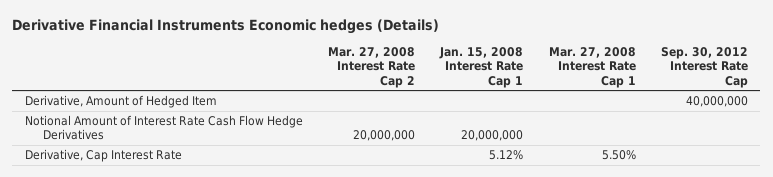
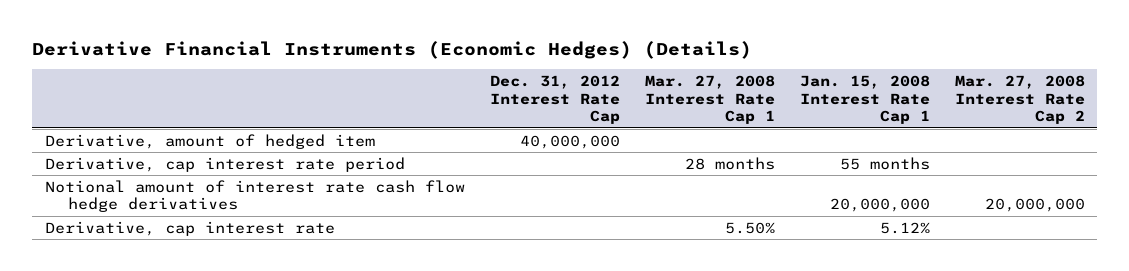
- Derivative Financial Instruments Economic hedges (Details)
+ Derivative Financial Instruments (Economic Hedges) (Details)
- | Mar. 27, 2008 Interest Rate Cap 2 | Jan. 15, 2008 Interest Rate Cap 1 | Mar. 27, 2008 Interest Rate Cap 1 | Sep. 30, 2012 Interest Rate Cap
+ | Dec. 31, 2012 Interest Rate Cap | Mar. 27, 2008 Interest Rate Cap 1 | Jan. 15, 2008 Interest Rate Cap 1 | Mar. 27, 2008 Interest Rate Cap 2
- Derivative, Amount of Hedged Item | | | | 40,000,000
- Notional Amount of Interest Rate Cash Flow Hedge Derivatives | 20,000,000 | 20,000,000 | |
- Derivative, Cap Interest Rate | | 5.12% | 5.50% |
+ Derivative, amount of hedged item | 40,000,000 | | |
+ Derivative, cap interest rate period | | 28 months | 55 months |
+ Notional amount of interest rate cash flow hedge derivatives | | | 20,000,000 | 20,000,000
+ Derivative, cap interest rate | | 5.50% | 5.12% |

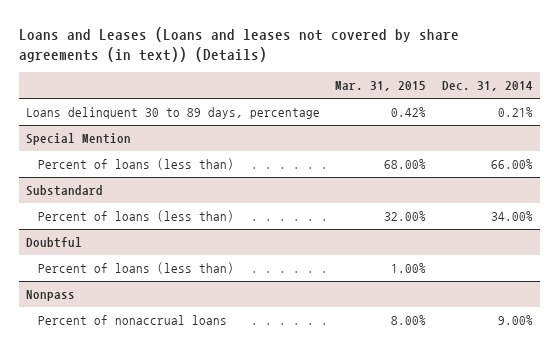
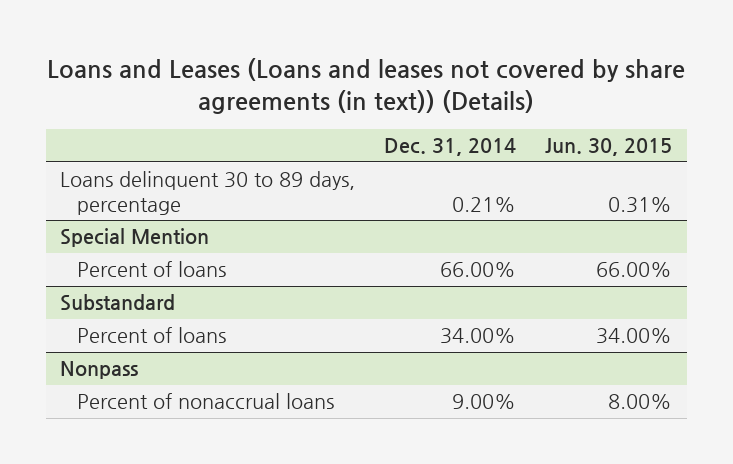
- | Mar. 31, 2015 | Dec. 31, 2014
+ | Dec. 31, 2014 | Jun. 30, 2015
@ Special Mention
- Percent of loans (less than) | 68.00% | 66.00%
+ Percent of loans | 66.00% | 66.00%
@ Substandard
- Percent of loans (less than) | 32.00% | 34.00%
- Doubtful
- Percent of loans (less than) | 1.00% |
@ Substandard
+ Percent of loans | 34.00% | 34.00%

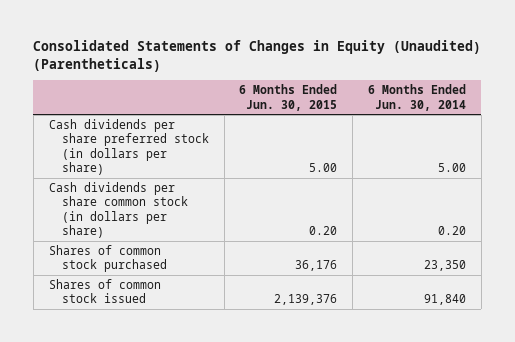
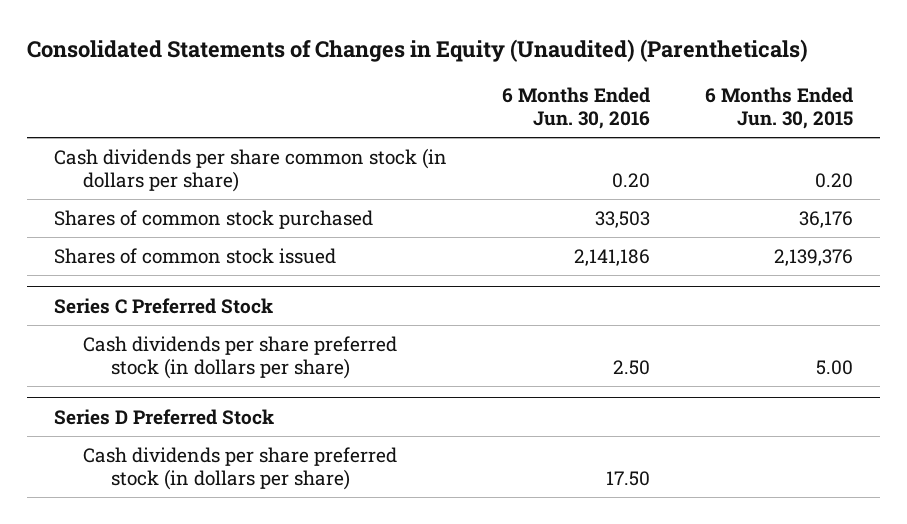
- | 6 Months Ended Jun. 30, 2015 | 6 Months Ended Jun. 30, 2014
+ | 6 Months Ended Jun. 30, 2016 | 6 Months Ended Jun. 30, 2015
- Cash dividends per share preferred stock (in dollars per share) | 5.00 | 5.00
+ Series C Preferred Stock
+ Cash dividends per share preferred stock (in dollars per share) | 2.50 | 5.00
+ Series D Preferred Stock
+ Cash dividends per share preferred stock (in dollars per share) | 17.50 |

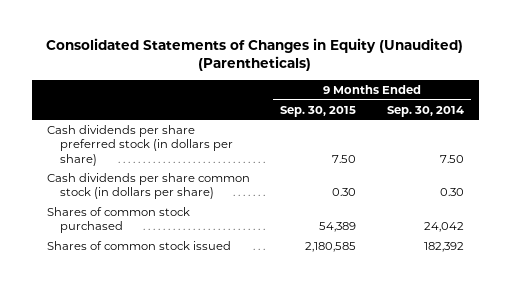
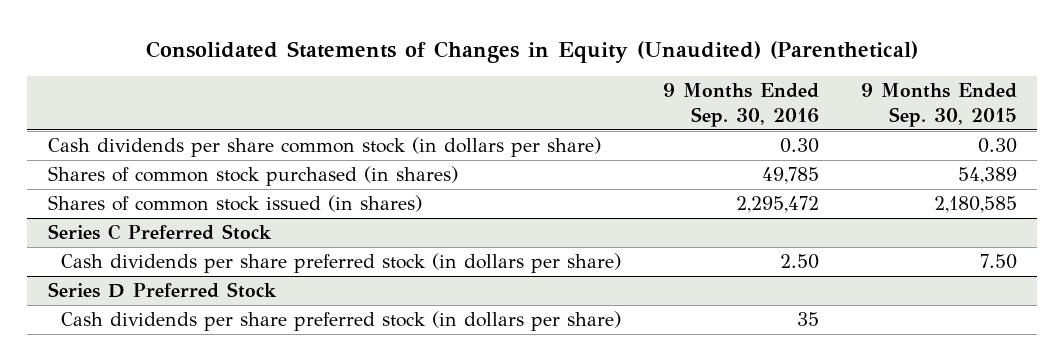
- Consolidated Statements of Changes in Equity (Unaudited) (Parentheticals)
+ Consolidated Statements of Changes in Equity (Unaudited) (Parenthetical)
- | 9 Months Ended Sep. 30, 2015 | 9 Months Ended Sep. 30, 2014
+ | 9 Months Ended Sep. 30, 2016 | 9 Months Ended Sep. 30, 2015
- Cash dividends per share preferred stock (in dollars per share) | 7.50 | 7.50
- Shares of common stock purchased | 54,389 | 24,042
- Shares of common stock issued | 2,180,585 | 182,392
+ Shares of common stock purchased (in shares) | 49,785 | 54,389
+ Shares of common stock issued (in shares) | 2,295,472 | 2,180,585
+ Series C Preferred Stock
+ Cash dividends per share preferred stock (in dollars per share) | 2.50 | 7.50
+ Series D Preferred Stock
+ Cash dividends per share preferred stock (in dollars per share) | 35 |

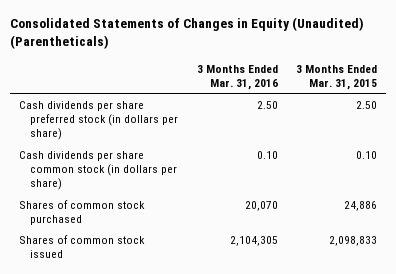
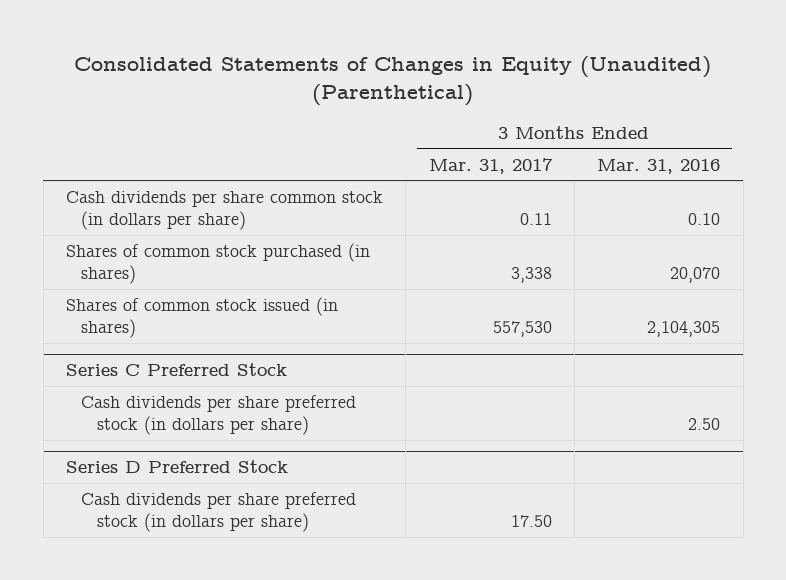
- Consolidated Statements of Changes in Equity (Unaudited) (Parentheticals)
+ Consolidated Statements of Changes in Equity (Unaudited) (Parenthetical)
- | 3 Months Ended Mar. 31, 2016 | 3 Months Ended Mar. 31, 2015
+ | 3 Months Ended Mar. 31, 2017 | 3 Months Ended Mar. 31, 2016
- Cash dividends per share preferred stock (in dollars per share) | 2.50 | 2.50
- Shares of common stock purchased | 20,070 | 24,886
- Shares of common stock issued | 2,104,305 | 2,098,833
+ Shares of common stock purchased (in shares) | 3,338 | 20,070
+ Shares of common stock issued (in shares) | 557,530 | 2,104,305
+ Series C Preferred Stock
+ Cash dividends per share preferred stock (in dollars per share) | | 2.50
+ Series D Preferred Stock
+ Cash dividends per share preferred stock (in dollars per share) | 17.50 |

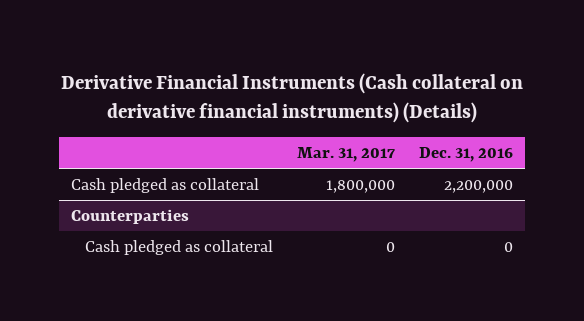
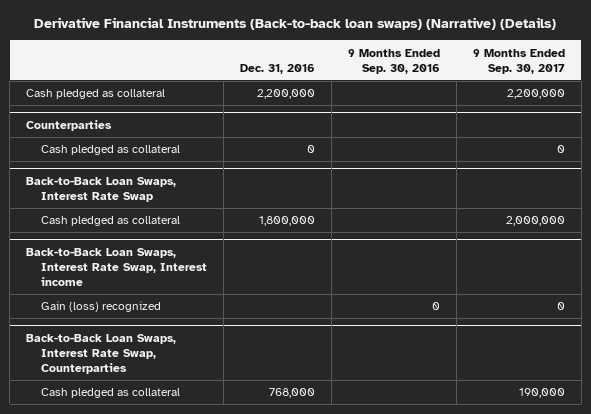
- Derivative Financial Instruments (Cash collateral on derivative financial instruments) (Details)
+ Derivative Financial Instruments (Back-to-back loan swaps) (Narrative) (Details)
- | Mar. 31, 2017 | Dec. 31, 2016
+ | Dec. 31, 2016 | 9 Months Ended Sep. 30, 2016 | 9 Months Ended Sep. 30, 2017
+ Back-to-Back Loan Swaps, Interest Rate Swap
+ Cash pledged as collateral | 1,800,000 | | 2,000,000
+ Back-to-Back Loan Swaps, Interest Rate Swap, Interest income
+ Gain (loss) recognized | | 0 | 0
+ Back-to-Back Loan Swaps, Interest Rate Swap, Counterparties
+ Cash pledged as collateral | 768,000 | | 190,000

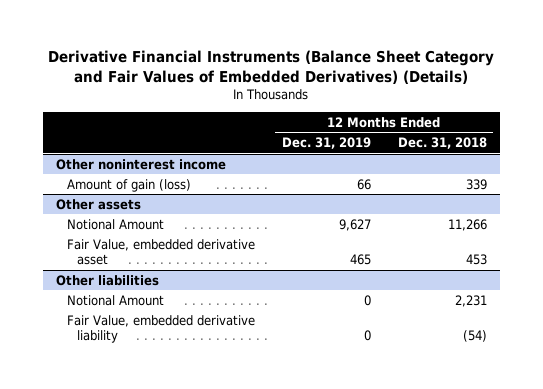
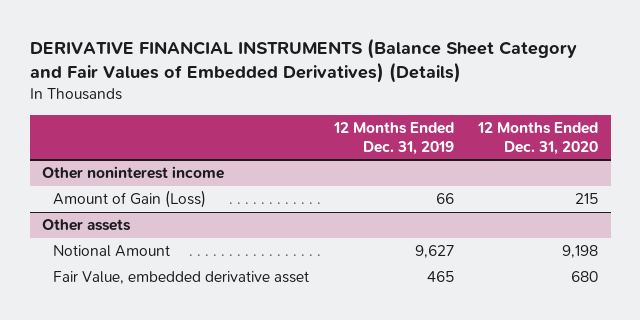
- Derivative Financial Instruments (Balance Sheet Category and Fair Values of Embedded Derivatives) (Details)
+ DERIVATIVE FINANCIAL INSTRUMENTS (Balance Sheet Category and Fair Values of Embedded Derivatives) (Details)
- | 12 Months Ended Dec. 31, 2019 | 12 Months Ended Dec. 31, 2018
+ | 12 Months Ended Dec. 31, 2019 | 12 Months Ended Dec. 31, 2020
@ Other noninterest income
- Amount of gain (loss) | 66 | 339
+ Amount of Gain (Loss) | 66 | 215
- Other liabilities
- Notional Amount | 0 | 2,231
- Fair Value, embedded derivative liability | 0 | (54)

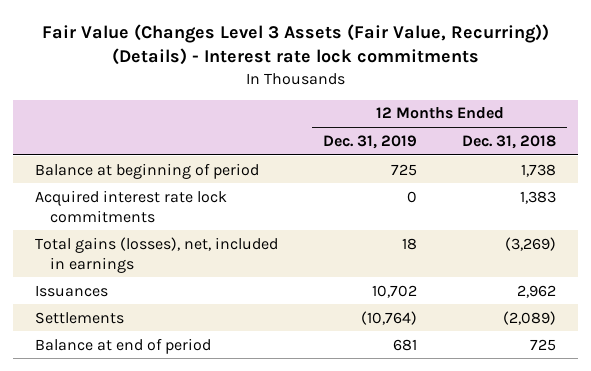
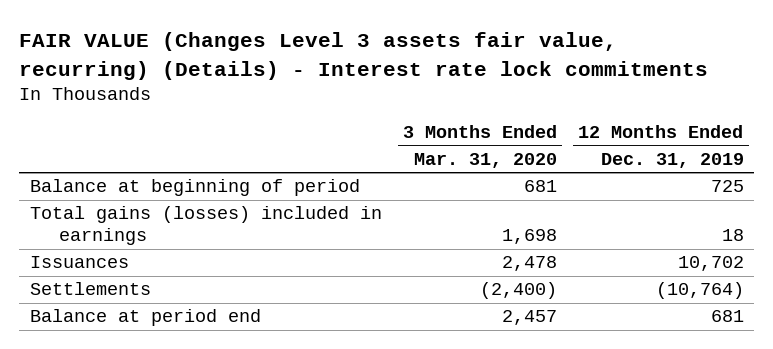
- Fair Value (Changes Level 3 Assets (Fair Value, Recurring)) (Details) - Interest rate lock commitments
+ FAIR VALUE (Changes Level 3 assets fair value, recurring) (Details) - Interest rate lock commitments
- | 12 Months Ended Dec. 31, 2019 | 12 Months Ended Dec. 31, 2018
+ | 3 Months Ended Mar. 31, 2020 | 12 Months Ended Dec. 31, 2019
- Acquired interest rate lock commitments | 0 | 1,383
- Total gains (losses), net, included in earnings | 18 | (3,269)
+ Total gains (losses) included in earnings | 1,698 | 18
- Balance at end of period | 681 | 725
+ Balance at period end | 2,457 | 681

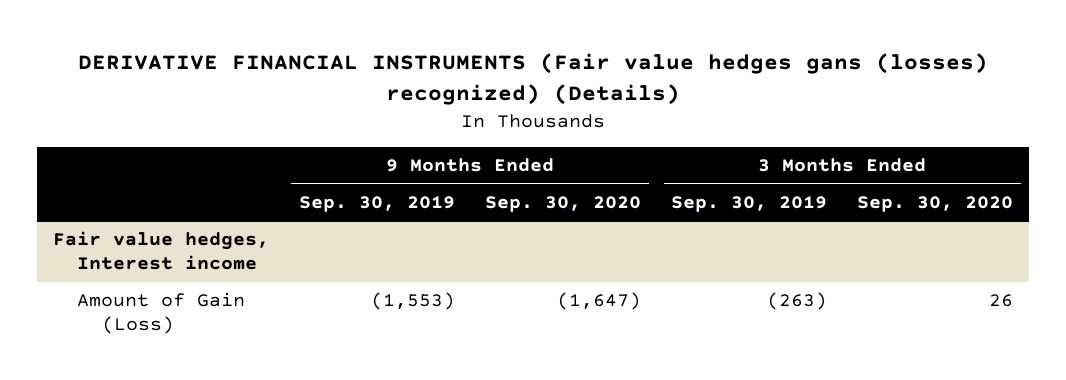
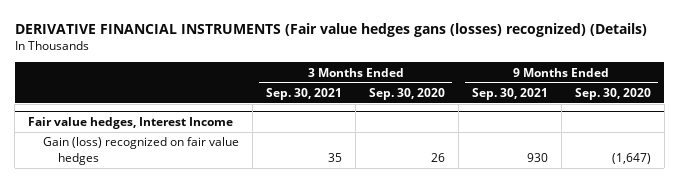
- | 9 Months Ended Sep. 30, 2019 | 9 Months Ended Sep. 30, 2020 | 3 Months Ended Sep. 30, 2019 | 3 Months Ended Sep. 30, 2020
+ | 3 Months Ended Sep. 30, 2021 | 3 Months Ended Sep. 30, 2020 | 9 Months Ended Sep. 30, 2021 | 9 Months Ended Sep. 30, 2020
- Fair value hedges, Interest income
- Amount of Gain (Loss) | (1,553) | (1,647) | (263) | 26
+ Fair value hedges, Interest Income
+ Gain (loss) recognized on fair value hedges | 35 | 26 | 930 | (1,647)

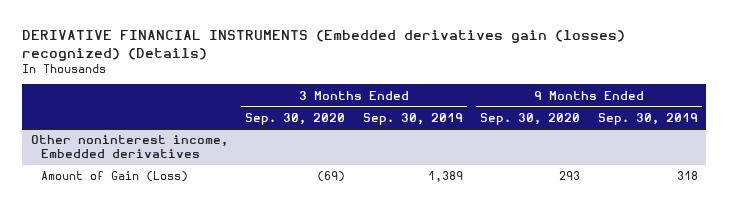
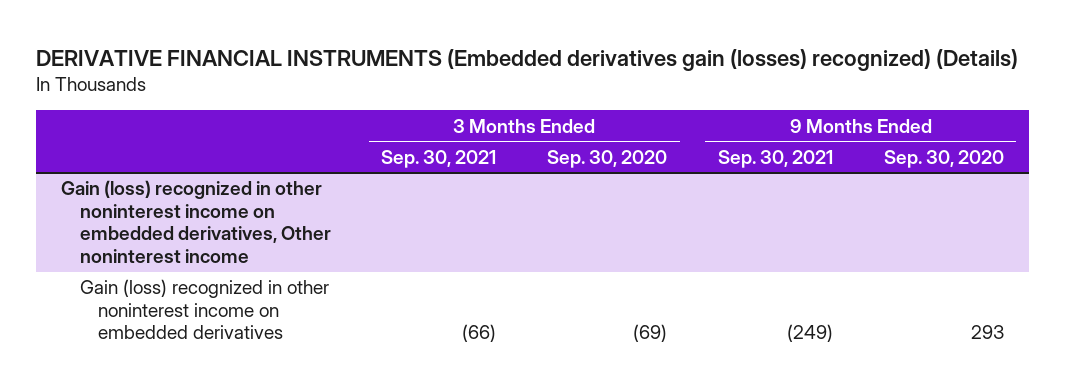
- | 3 Months Ended Sep. 30, 2020 | 3 Months Ended Sep. 30, 2019 | 9 Months Ended Sep. 30, 2020 | 9 Months Ended Sep. 30, 2019
+ | 3 Months Ended Sep. 30, 2021 | 3 Months Ended Sep. 30, 2020 | 9 Months Ended Sep. 30, 2021 | 9 Months Ended Sep. 30, 2020
- Other noninterest income, Embedded derivatives
- Amount of Gain (Loss) | (69) | 1,389 | 293 | 318
+ Gain (loss) recognized in other noninterest income on embedded derivatives, Other noninterest income
+ Gain (loss) recognized in other noninterest income on embedded derivatives | (66) | (69) | (249) | 293

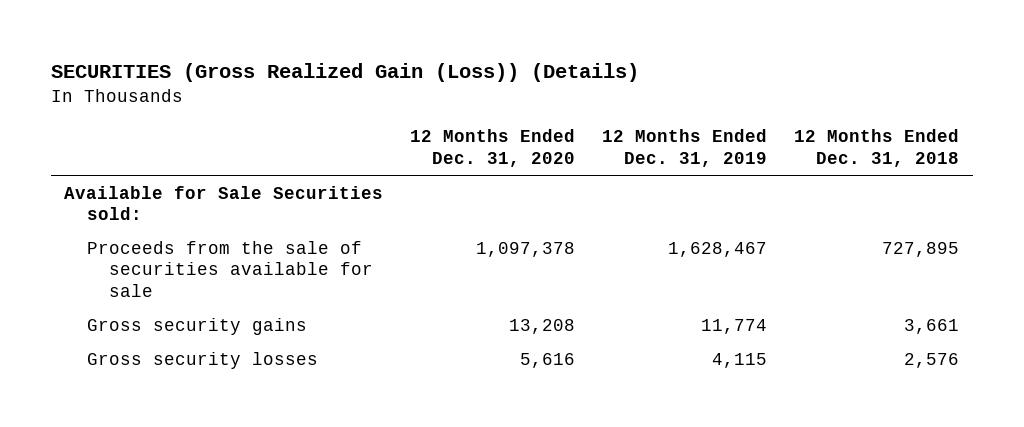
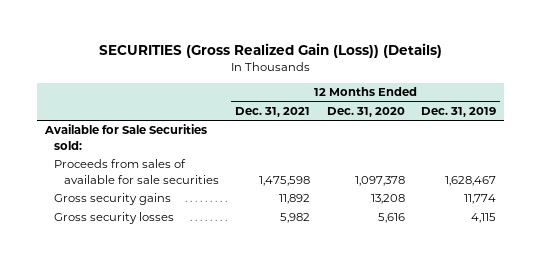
- | 12 Months Ended Dec. 31, 2020 | 12 Months Ended Dec. 31, 2019 | 12 Months Ended Dec. 31, 2018
+ | 12 Months Ended Dec. 31, 2021 | 12 Months Ended Dec. 31, 2020 | 12 Months Ended Dec. 31, 2019
- Proceeds from the sale of securities available for sale | 1,097,378 | 1,628,467 | 727,895
+ Proceeds from sales of available for sale securities | 1,475,598 | 1,097,378 | 1,628,467

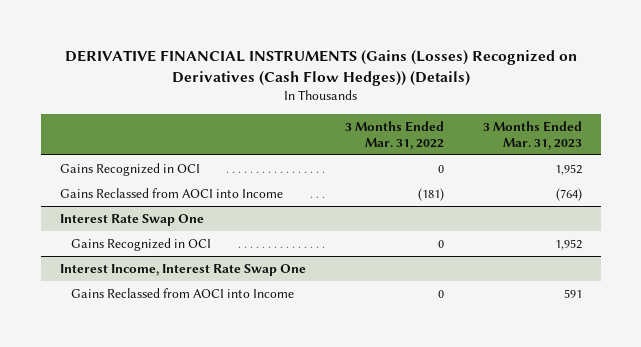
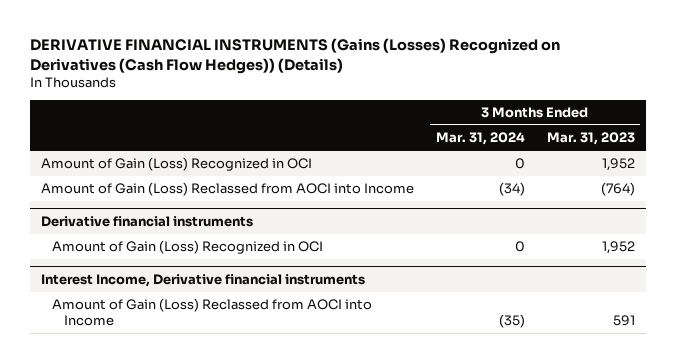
- | 3 Months Ended Mar. 31, 2022 | 3 Months Ended Mar. 31, 2023
+ | 3 Months Ended Mar. 31, 2024 | 3 Months Ended Mar. 31, 2023
- Gains Recognized in OCI | 0 | 1,952
- Gains Reclassed from AOCI into Income | (181) | (764)
- Interest Rate Swap One
- Gains Recognized in OCI | 0 | 1,952
- Interest Income, Interest Rate Swap One
- Gains Reclassed from AOCI into Income | 0 | 591
+ Amount of Gain (Loss) Recognized in OCI | 0 | 1,952
+ Amount of Gain (Loss) Reclassed from AOCI into Income | (34) | (764)
+ Derivative financial instruments
+ Amount of Gain (Loss) Recognized in OCI | 0 | 1,952
+ Interest Income, Derivative financial instruments
+ Amount of Gain (Loss) Reclassed from AOCI into Income | (35) | 591

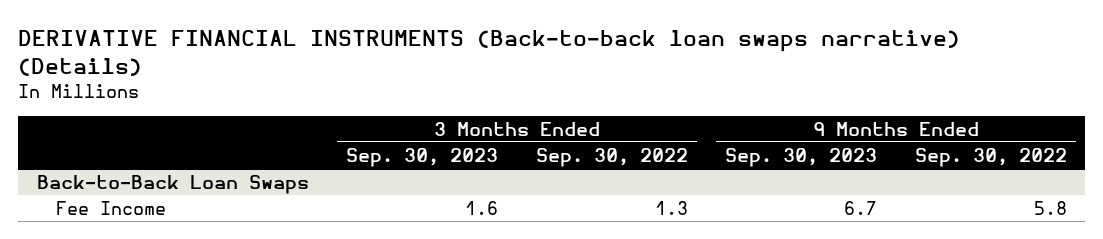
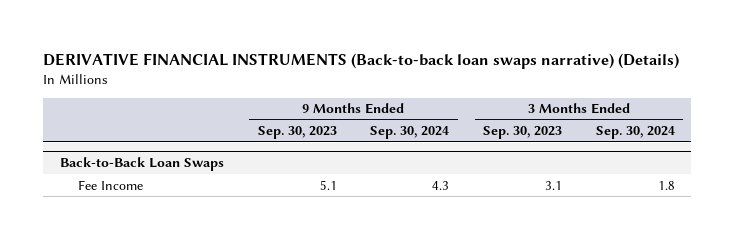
- | 3 Months Ended Sep. 30, 2023 | 3 Months Ended Sep. 30, 2022 | 9 Months Ended Sep. 30, 2023 | 9 Months Ended Sep. 30, 2022
+ | 9 Months Ended Sep. 30, 2023 | 9 Months Ended Sep. 30, 2024 | 3 Months Ended Sep. 30, 2023 | 3 Months Ended Sep. 30, 2024
@ Back-to-Back Loan Swaps
- Fee Income | 1.6 | 1.3 | 6.7 | 5.8
+ Fee Income | 5.1 | 4.3 | 3.1 | 1.8

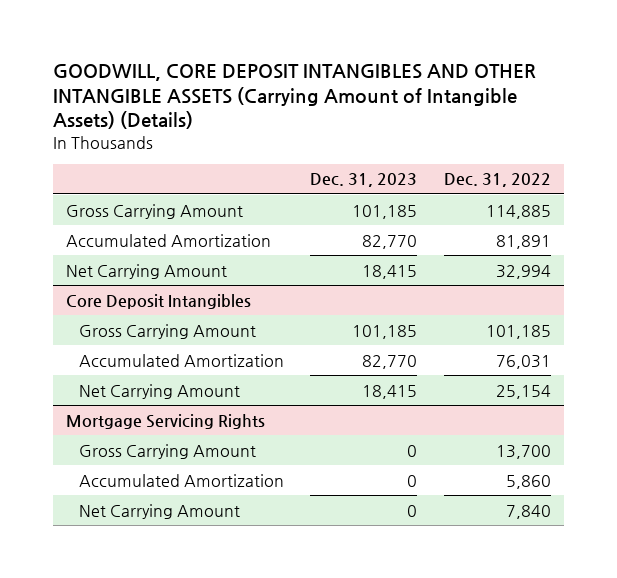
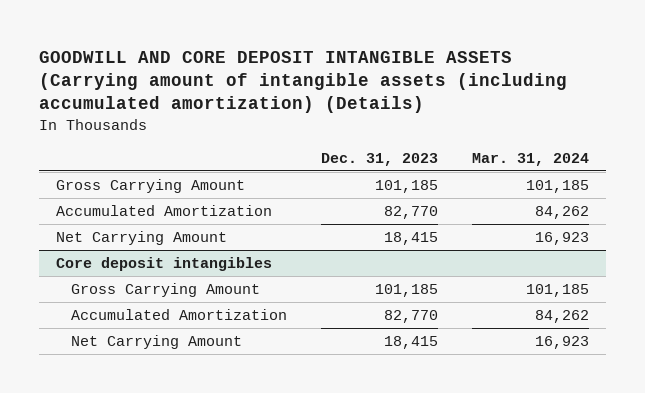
- GOODWILL, CORE DEPOSIT INTANGIBLES AND OTHER INTANGIBLE ASSETS (Carrying Amount of Intangible Assets) (Details)
+ GOODWILL AND CORE DEPOSIT INTANGIBLE ASSETS (Carrying amount of intangible assets (including accumulated amortization) (Details)
- | Dec. 31, 2023 | Dec. 31, 2022
+ | Dec. 31, 2023 | Mar. 31, 2024
- Core Deposit Intangibles
+ Core deposit intangibles
- Mortgage Servicing Rights
- Gross Carrying Amount | 0 | 13,700
- Accumulated Amortization | 0 | 5,860
- Net Carrying Amount | 0 | 7,840

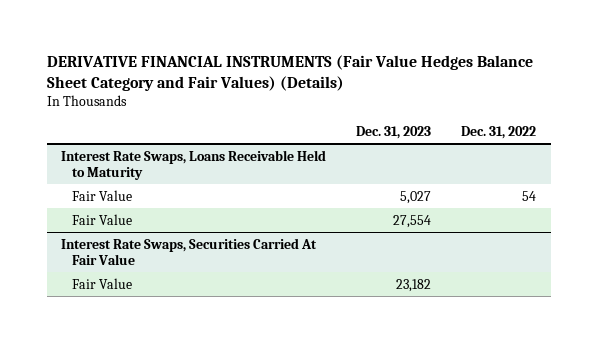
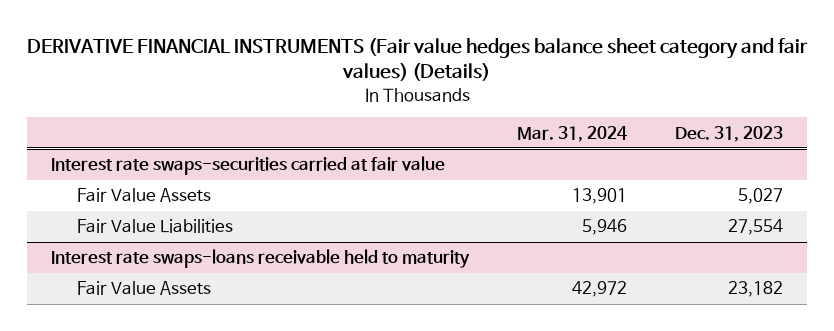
- DERIVATIVE FINANCIAL INSTRUMENTS (Fair Value Hedges Balance Sheet Category and Fair Values) (Details)
+ DERIVATIVE FINANCIAL INSTRUMENTS (Fair value hedges balance sheet category and fair values) (Details)
- | Dec. 31, 2023 | Dec. 31, 2022
+ | Mar. 31, 2024 | Dec. 31, 2023
- Interest Rate Swaps, Loans Receivable Held to Maturity
- Fair Value | 5,027 | 54
- Fair Value | 27,554 |
- Interest Rate Swaps, Securities Carried At Fair Value
- Fair Value | 23,182 |
+ Interest rate swaps-securities carried at fair value
+ Fair Value Assets | 13,901 | 5,027
+ Fair Value Liabilities | 5,946 | 27,554
+ Interest rate swaps-loans receivable held to maturity
+ Fair Value Assets | 42,972 | 23,182

